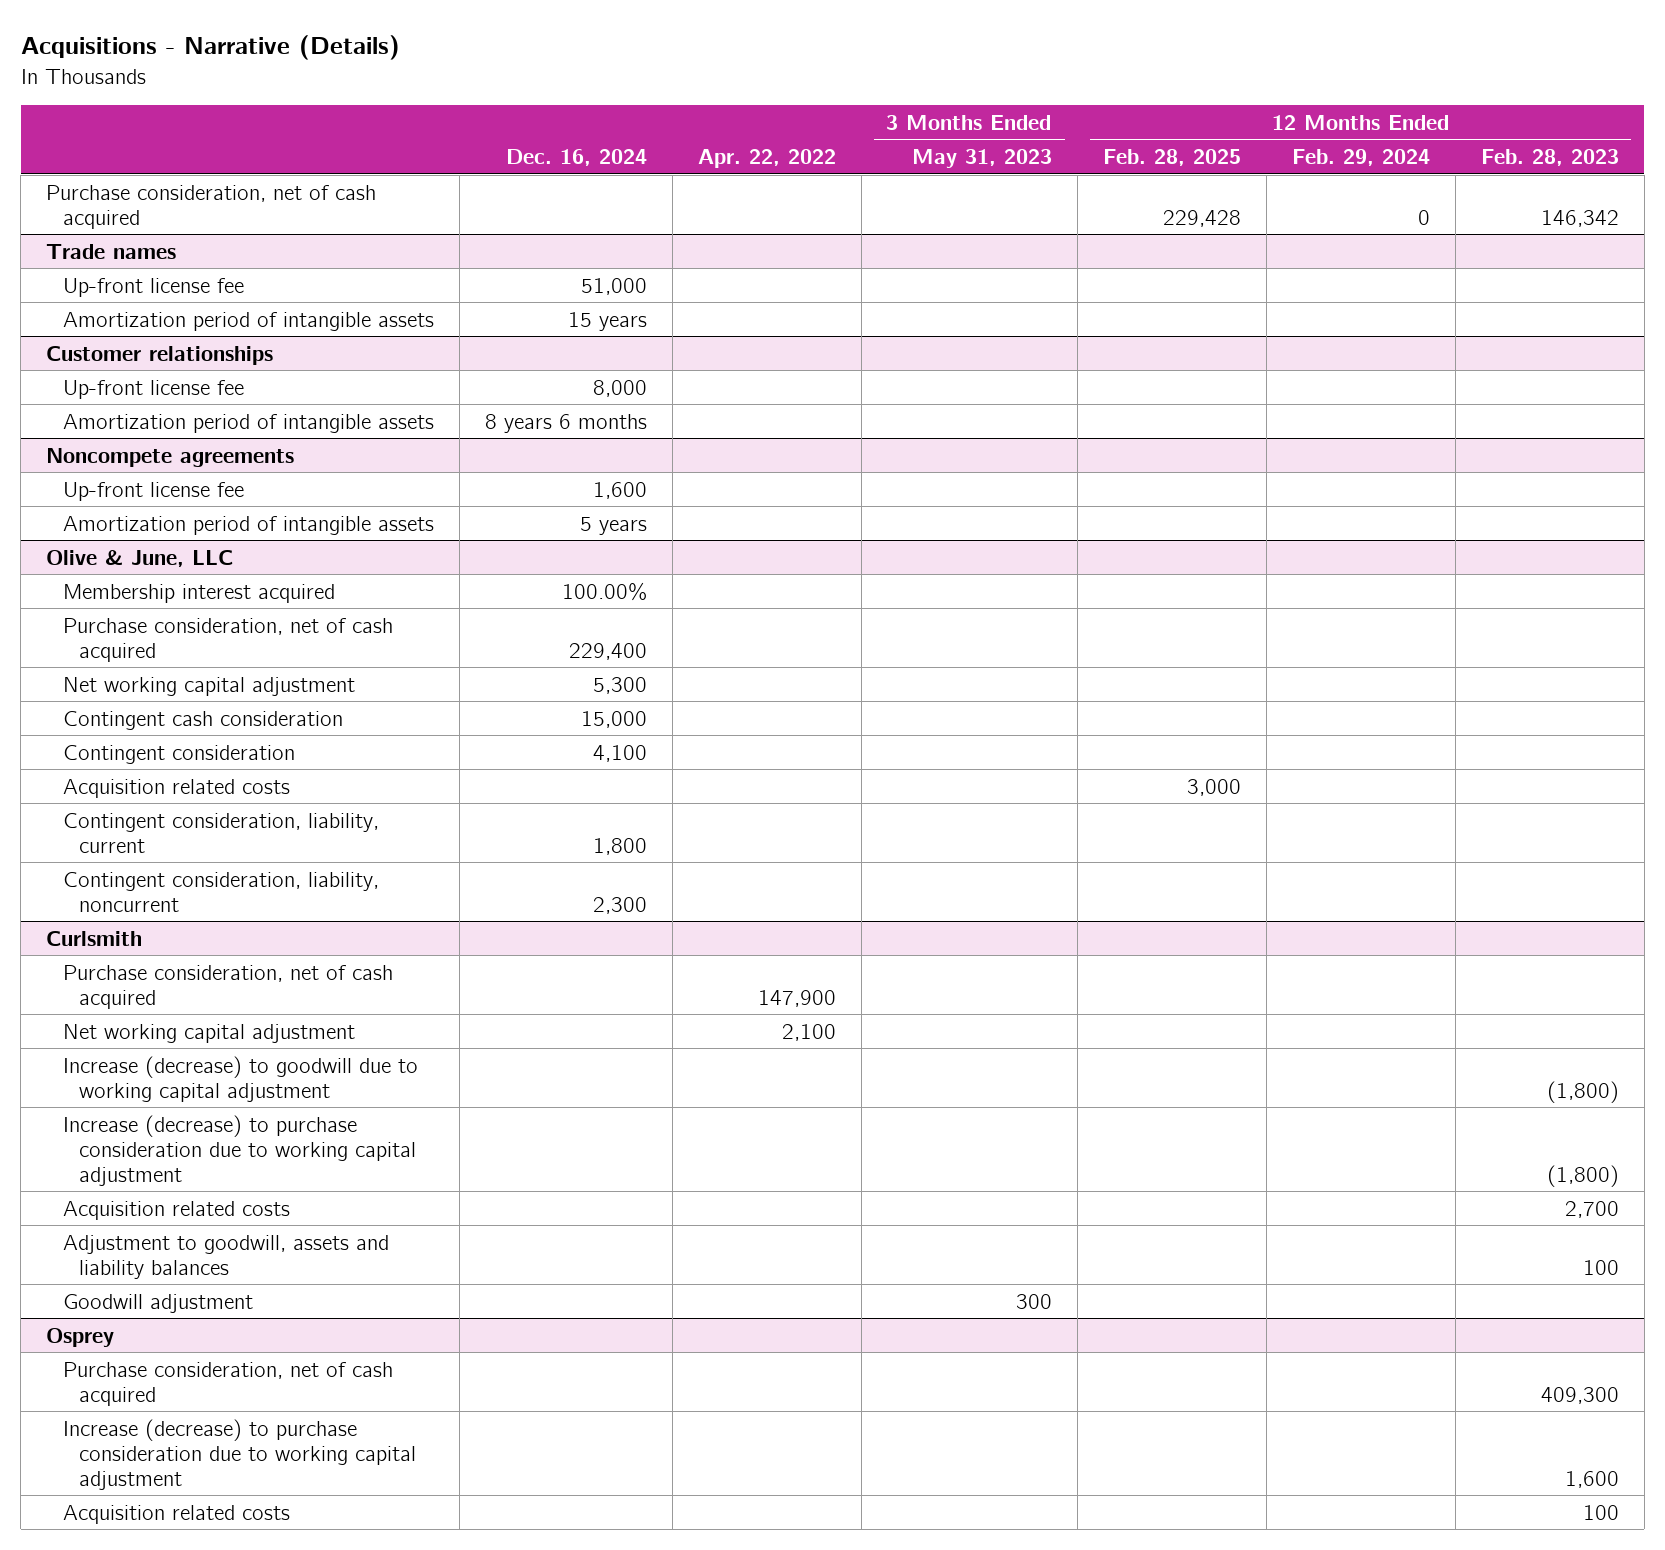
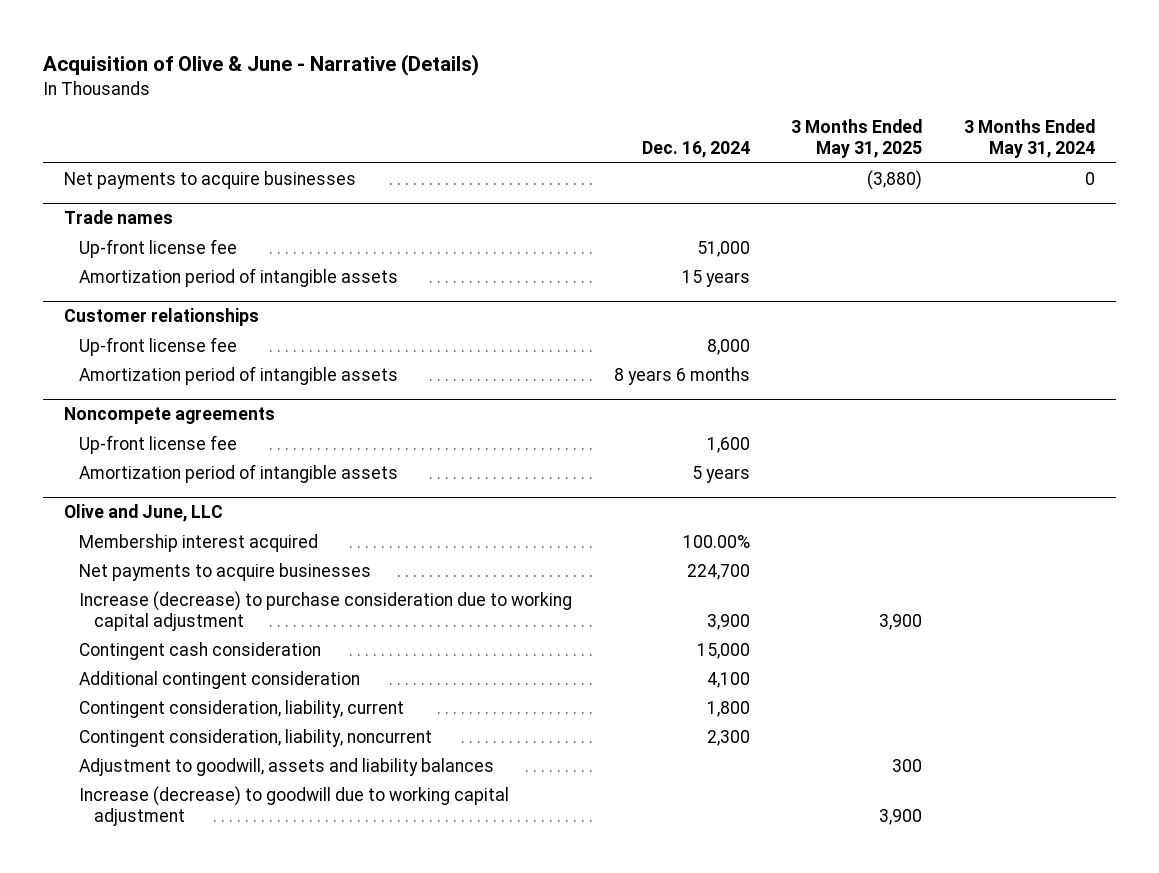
- Acquisitions - Narrative (Details)
+ Acquisition of Olive & June - Narrative (Details)
- | Dec. 16, 2024 | Apr. 22, 2022 | 3 Months Ended May 31, 2023 | 12 Months Ended Feb. 28, 2025 | 12 Months Ended Feb. 29, 2024 | 12 Months Ended Feb. 28, 2023
+ | Dec. 16, 2024 | 3 Months Ended May 31, 2025 | 3 Months Ended May 31, 2024
- Purchase consideration, net of cash acquired | | | | 229,428 | 0 | 146,342
+ Net payments to acquire businesses | | (3,880) | 0
- Olive & June, LLC
+ Olive and June, LLC
- Purchase consideration, net of cash acquired | 229,400 | | | | |
- Net working capital adjustment | 5,300 | | | | |
+ Net payments to acquire businesses | 224,700 | |
+ Increase (decrease) to purchase consideration due to working capital adjustment | 3,900 | 3,900 |
- Contingent consideration | 4,100 | | | | |
- Acquisition related costs | | | | 3,000 | |
+ Additional contingent consideration | 4,100 | |
- Curlsmith
- Purchase consideration, net of cash acquired | | 147,900 | | | |
- Net working capital adjustment | | 2,100 | | | |
- Increase (decrease) to goodwill due to working capital adjustment | | | | | | (1,800)
- Increase (decrease) to purchase consideration due to working capital adjustment | | | | | | (1,800)
- Acquisition related costs | | | | | | 2,700
- Adjustment to goodwill, assets and liability balances | | | | | | 100
- Goodwill adjustment | | | 300 | | |
- Osprey
- Purchase consideration, net of cash acquired | | | | | | 409,300
- Increase (decrease) to purchase consideration due to working capital adjustment | | | | | | 1,600
- Acquisition related costs | | | | | | 100
+ Adjustment to goodwill, assets and liability balances | | 300 |
+ Increase (decrease) to goodwill due to working capital adjustment | | 3,900 |

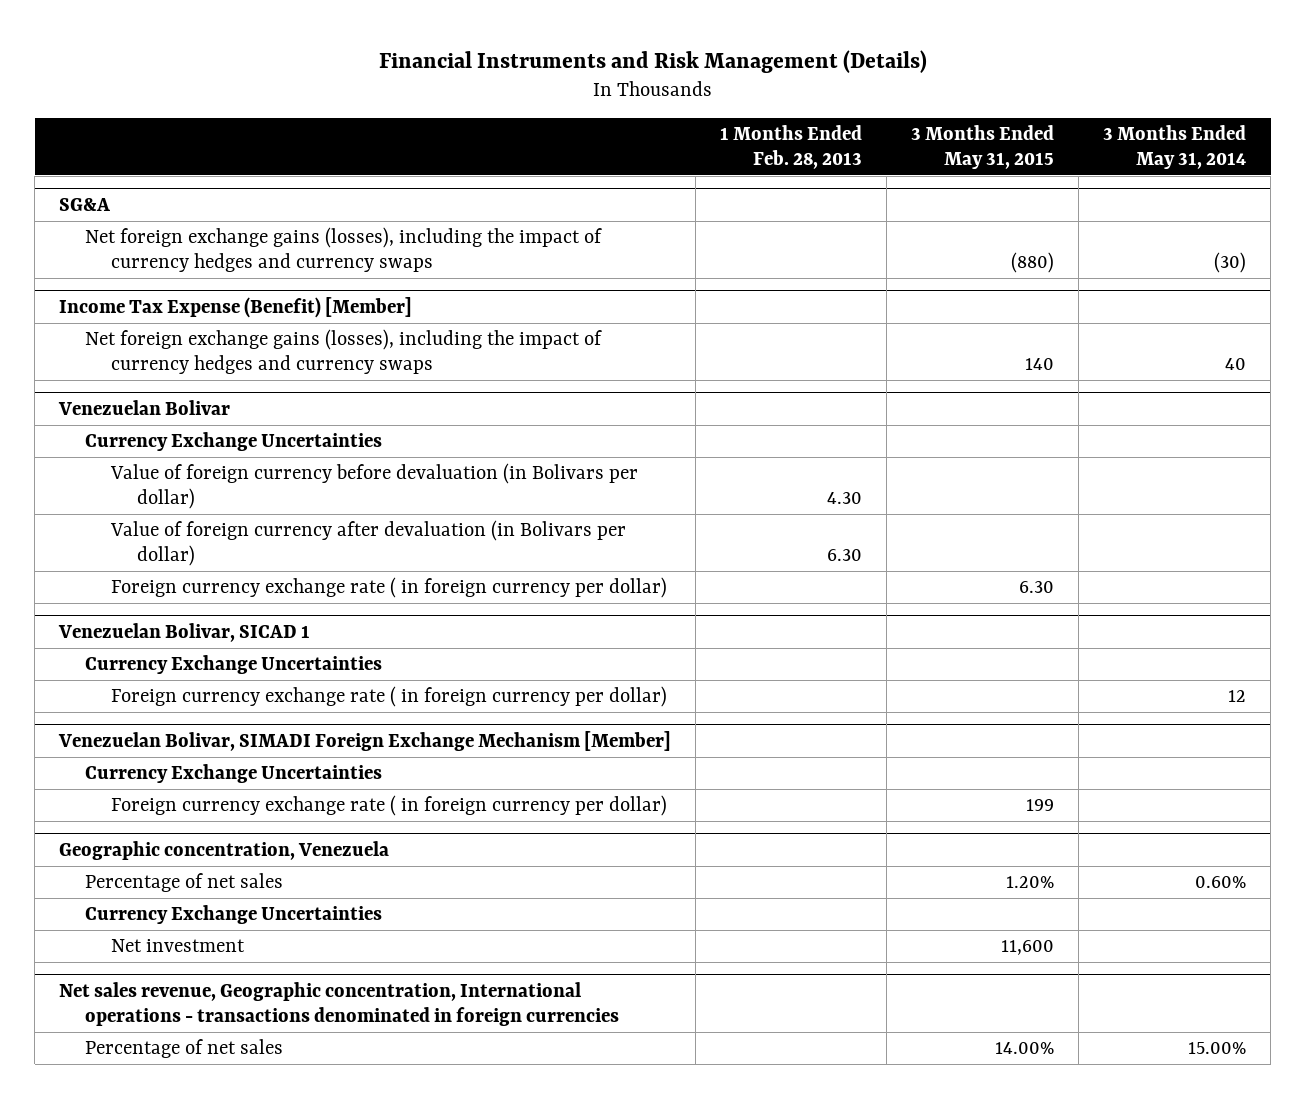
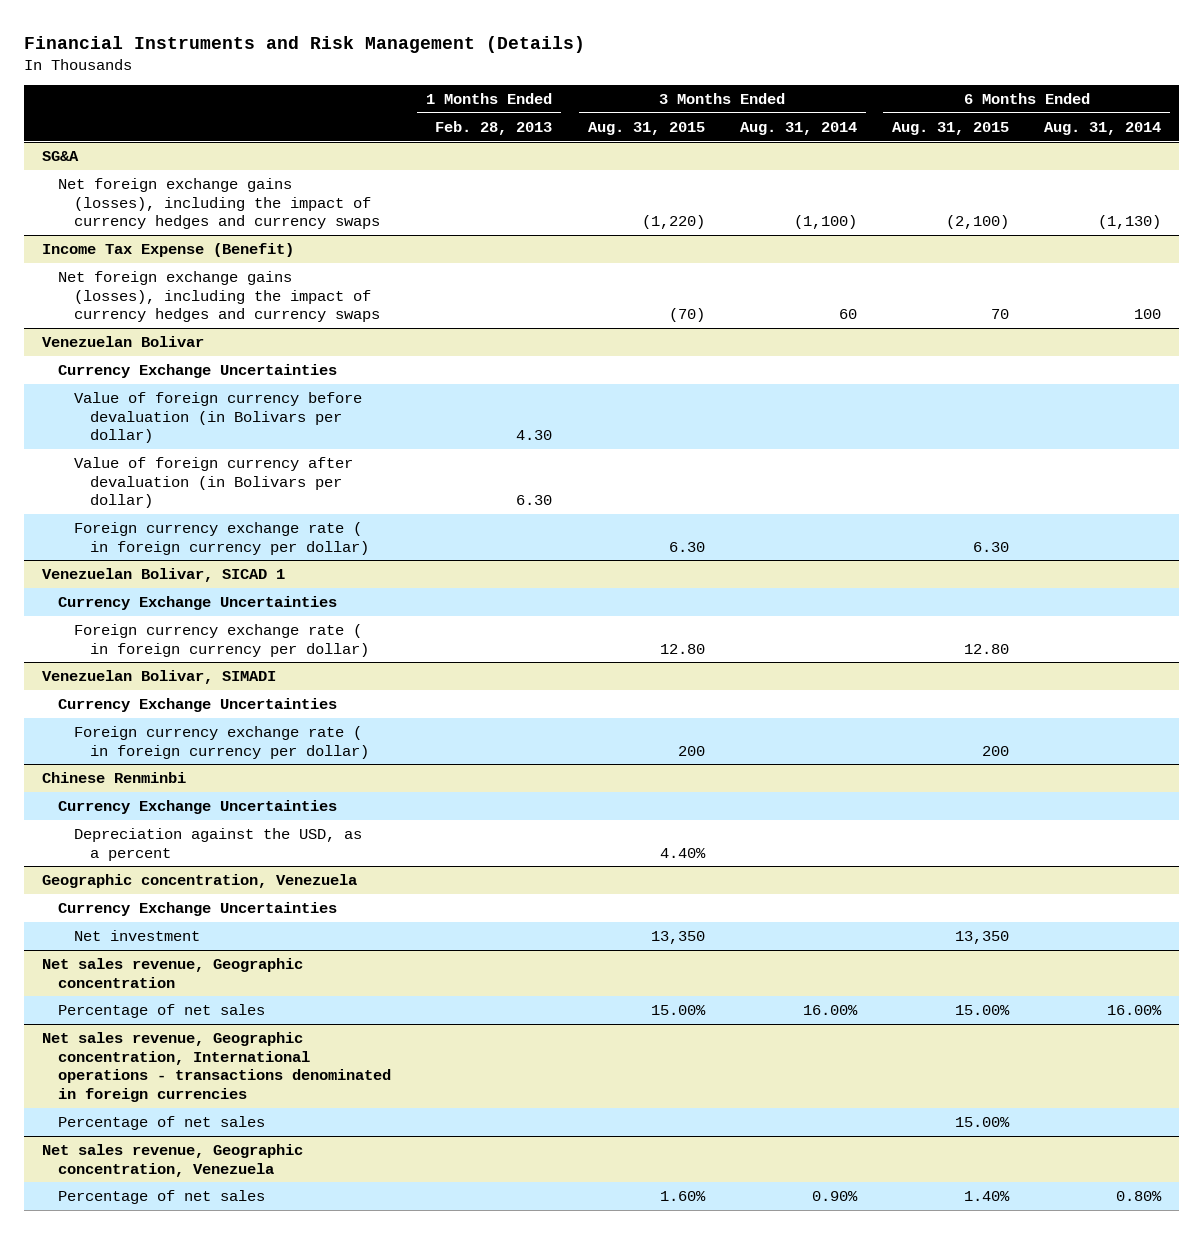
- | 1 Months Ended Feb. 28, 2013 | 3 Months Ended May 31, 2015 | 3 Months Ended May 31, 2014
+ | 1 Months Ended Feb. 28, 2013 | 3 Months Ended Aug. 31, 2015 | 3 Months Ended Aug. 31, 2014 | 6 Months Ended Aug. 31, 2015 | 6 Months Ended Aug. 31, 2014
- Income Tax Expense (Benefit) [Member]
+ Income Tax Expense (Benefit)
- Venezuelan Bolivar, SIMADI Foreign Exchange Mechanism [Member]
+ Venezuelan Bolivar, SIMADI
+ Chinese Renminbi
+ Currency Exchange Uncertainties
+ Depreciation against the USD, as a percent | | 4.40% | | |
@ Geographic concentration, Venezuela
- Percentage of net sales | | 1.20% | 0.60%
+ Net sales revenue, Geographic concentration
+ Percentage of net sales | | 15.00% | 16.00% | 15.00% | 16.00%
+ Net sales revenue, Geographic concentration, Venezuela
+ Percentage of net sales | | 1.60% | 0.90% | 1.40% | 0.80%

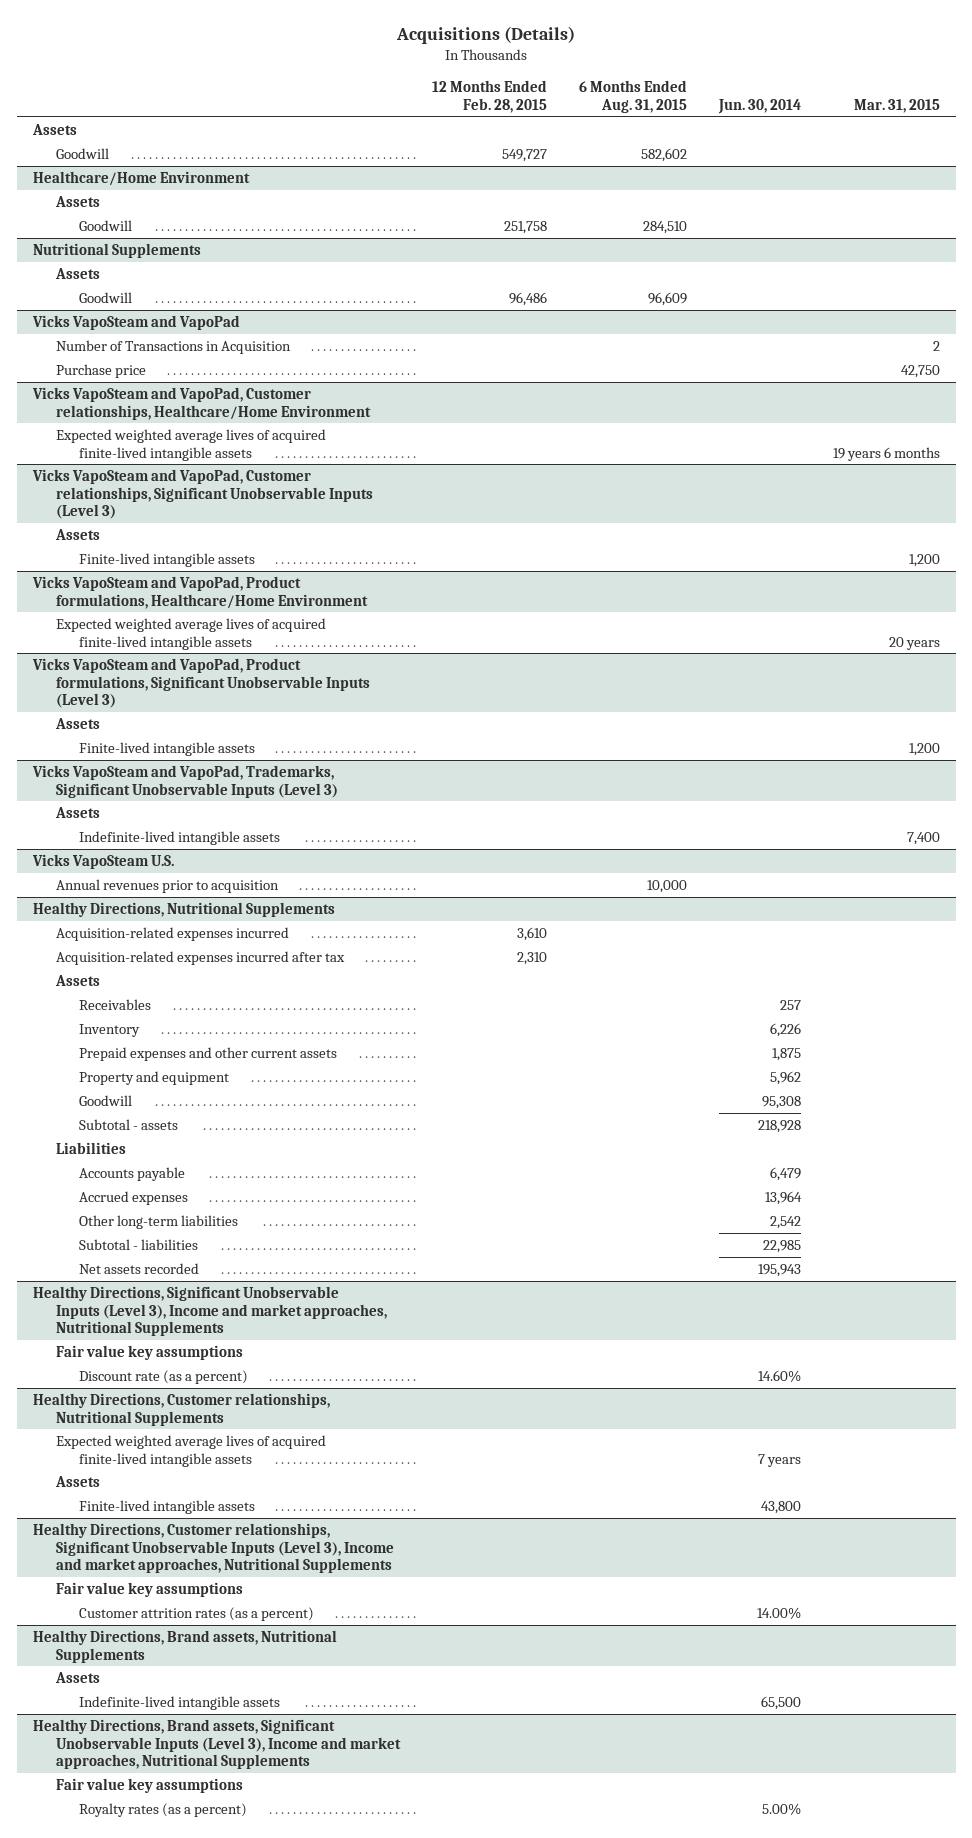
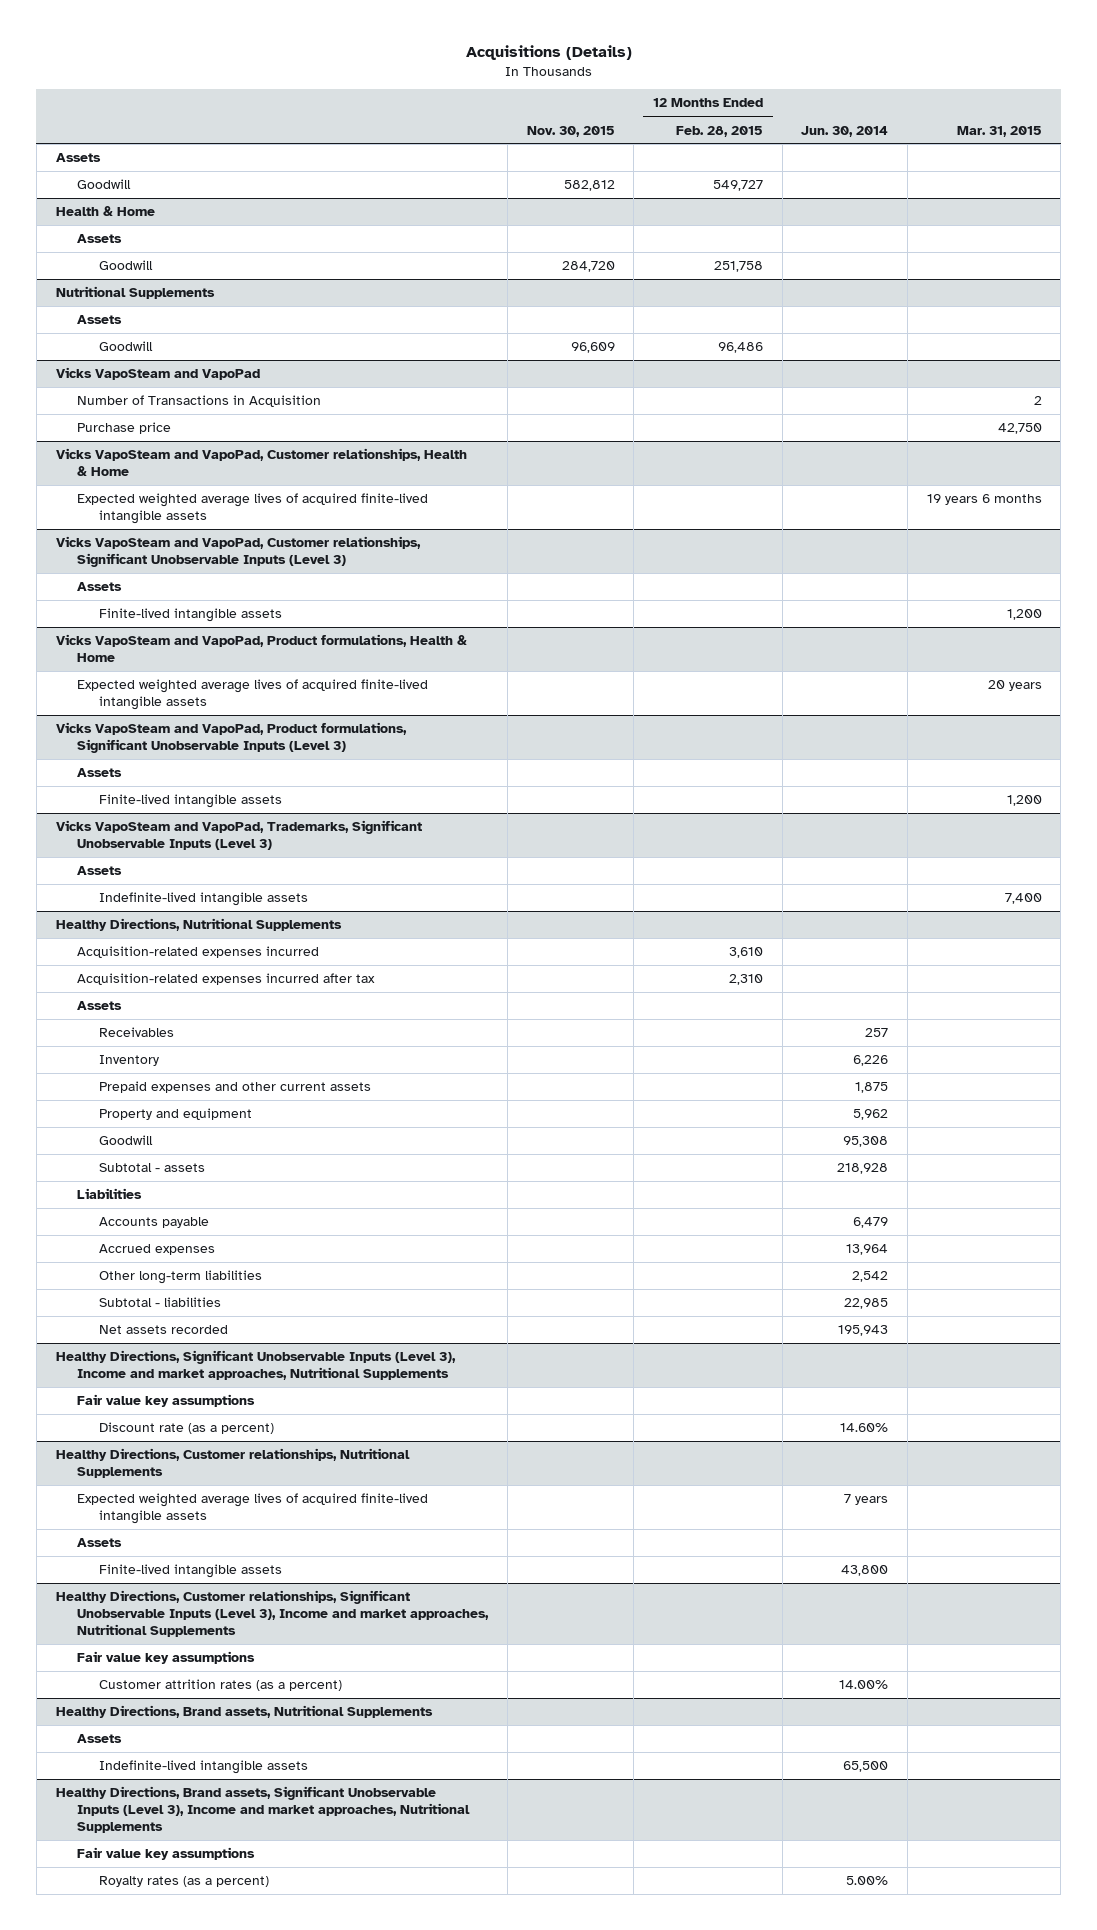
- | 12 Months Ended Feb. 28, 2015 | 6 Months Ended Aug. 31, 2015 | Jun. 30, 2014 | Mar. 31, 2015
+ | Nov. 30, 2015 | 12 Months Ended Feb. 28, 2015 | Jun. 30, 2014 | Mar. 31, 2015
- Healthcare/Home Environment
+ Health & Home
- Vicks VapoSteam and VapoPad, Customer relationships, Healthcare/Home Environment
+ Vicks VapoSteam and VapoPad, Customer relationships, Health & Home
- Vicks VapoSteam and VapoPad, Product formulations, Healthcare/Home Environment
+ Vicks VapoSteam and VapoPad, Product formulations, Health & Home
- Vicks VapoSteam U.S.
- Annual revenues prior to acquisition | | 10,000 | |

